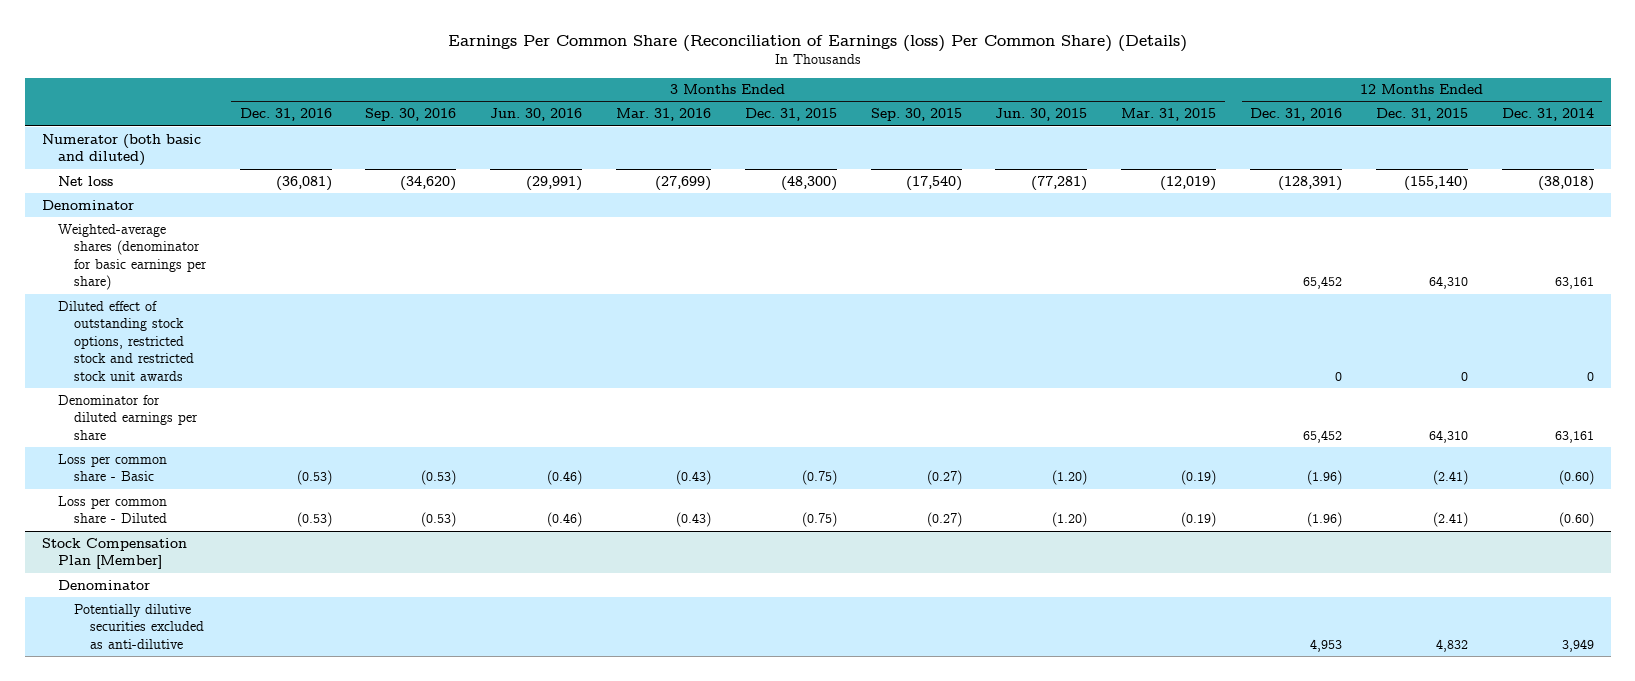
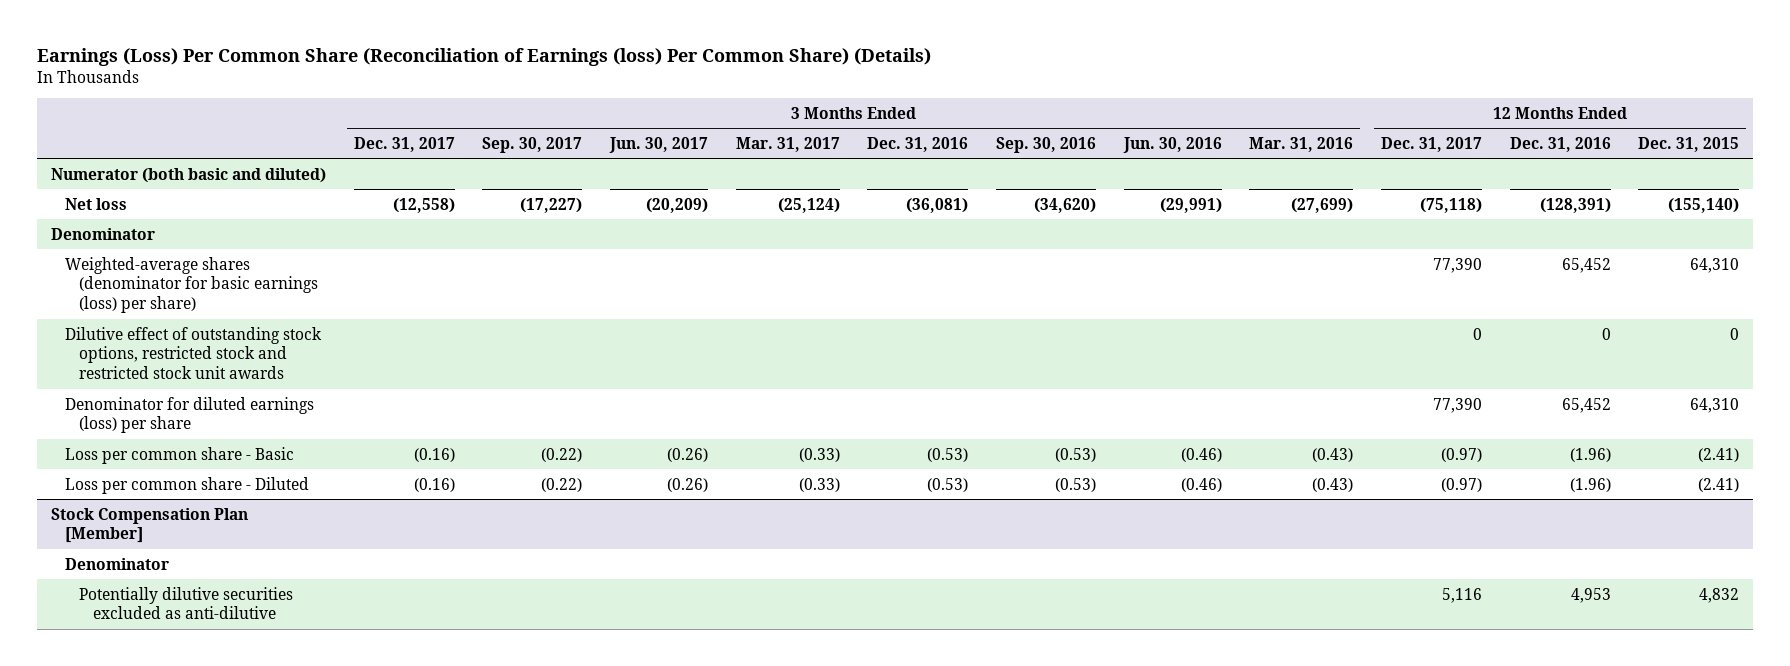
- Earnings Per Common Share (Reconciliation of Earnings (loss) Per Common Share) (Details)
+ Earnings (Loss) Per Common Share (Reconciliation of Earnings (loss) Per Common Share) (Details)
- | 3 Months Ended Dec. 31, 2016 | 3 Months Ended Sep. 30, 2016 | 3 Months Ended Jun. 30, 2016 | 3 Months Ended Mar. 31, 2016 | 3 Months Ended Dec. 31, 2015 | 3 Months Ended Sep. 30, 2015 | 3 Months Ended Jun. 30, 2015 | 3 Months Ended Mar. 31, 2015 | 12 Months Ended Dec. 31, 2016 | 12 Months Ended Dec. 31, 2015 | 12 Months Ended Dec. 31, 2014
+ | 3 Months Ended Dec. 31, 2017 | 3 Months Ended Sep. 30, 2017 | 3 Months Ended Jun. 30, 2017 | 3 Months Ended Mar. 31, 2017 | 3 Months Ended Dec. 31, 2016 | 3 Months Ended Sep. 30, 2016 | 3 Months Ended Jun. 30, 2016 | 3 Months Ended Mar. 31, 2016 | 12 Months Ended Dec. 31, 2017 | 12 Months Ended Dec. 31, 2016 | 12 Months Ended Dec. 31, 2015
- Weighted-average shares (denominator for basic earnings per share) | | | | | | | | | 65,452 | 64,310 | 63,161
- Diluted effect of outstanding stock options, restricted stock and restricted stock unit awards | | | | | | | | | 0 | 0 | 0
- Denominator for diluted earnings per share | | | | | | | | | 65,452 | 64,310 | 63,161
+ Weighted-average shares (denominator for basic earnings (loss) per share) | | | | | | | | | 77,390 | 65,452 | 64,310
+ Dilutive effect of outstanding stock options, restricted stock and restricted stock unit awards | | | | | | | | | 0 | 0 | 0
+ Denominator for diluted earnings (loss) per share | | | | | | | | | 77,390 | 65,452 | 64,310

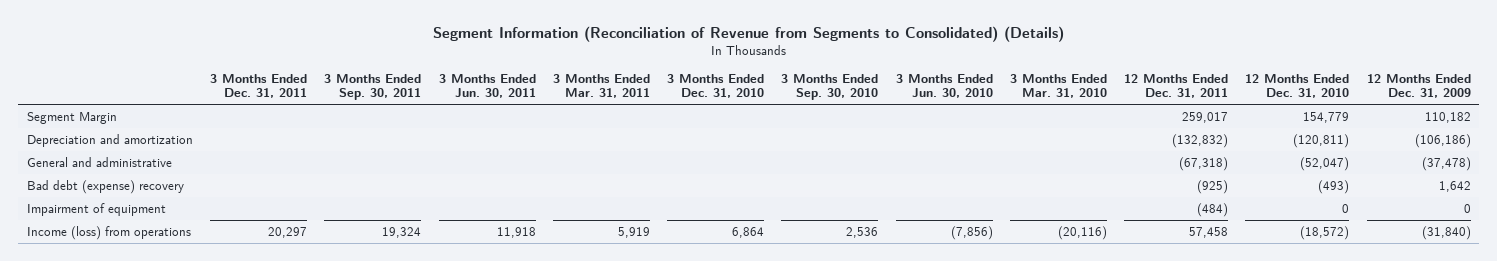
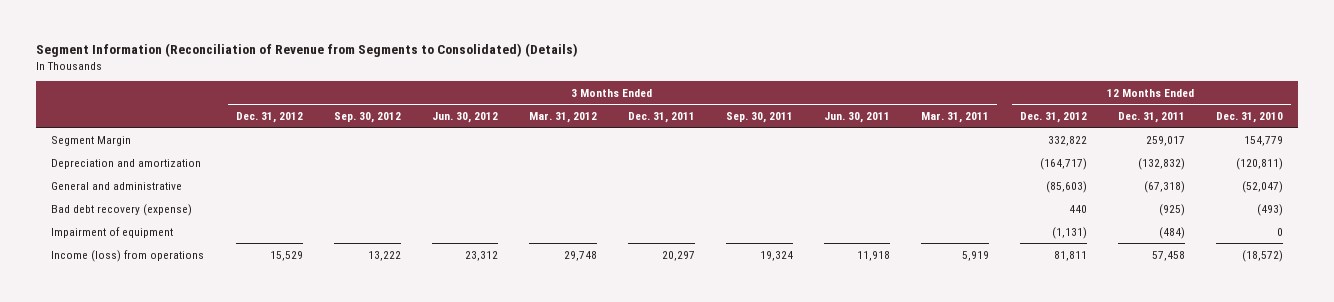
- | 3 Months Ended Dec. 31, 2011 | 3 Months Ended Sep. 30, 2011 | 3 Months Ended Jun. 30, 2011 | 3 Months Ended Mar. 31, 2011 | 3 Months Ended Dec. 31, 2010 | 3 Months Ended Sep. 30, 2010 | 3 Months Ended Jun. 30, 2010 | 3 Months Ended Mar. 31, 2010 | 12 Months Ended Dec. 31, 2011 | 12 Months Ended Dec. 31, 2010 | 12 Months Ended Dec. 31, 2009
+ | 3 Months Ended Dec. 31, 2012 | 3 Months Ended Sep. 30, 2012 | 3 Months Ended Jun. 30, 2012 | 3 Months Ended Mar. 31, 2012 | 3 Months Ended Dec. 31, 2011 | 3 Months Ended Sep. 30, 2011 | 3 Months Ended Jun. 30, 2011 | 3 Months Ended Mar. 31, 2011 | 12 Months Ended Dec. 31, 2012 | 12 Months Ended Dec. 31, 2011 | 12 Months Ended Dec. 31, 2010
- Bad debt (expense) recovery | | | | | | | | | (925) | (493) | 1,642
+ Bad debt recovery (expense) | | | | | | | | | 440 | (925) | (493)

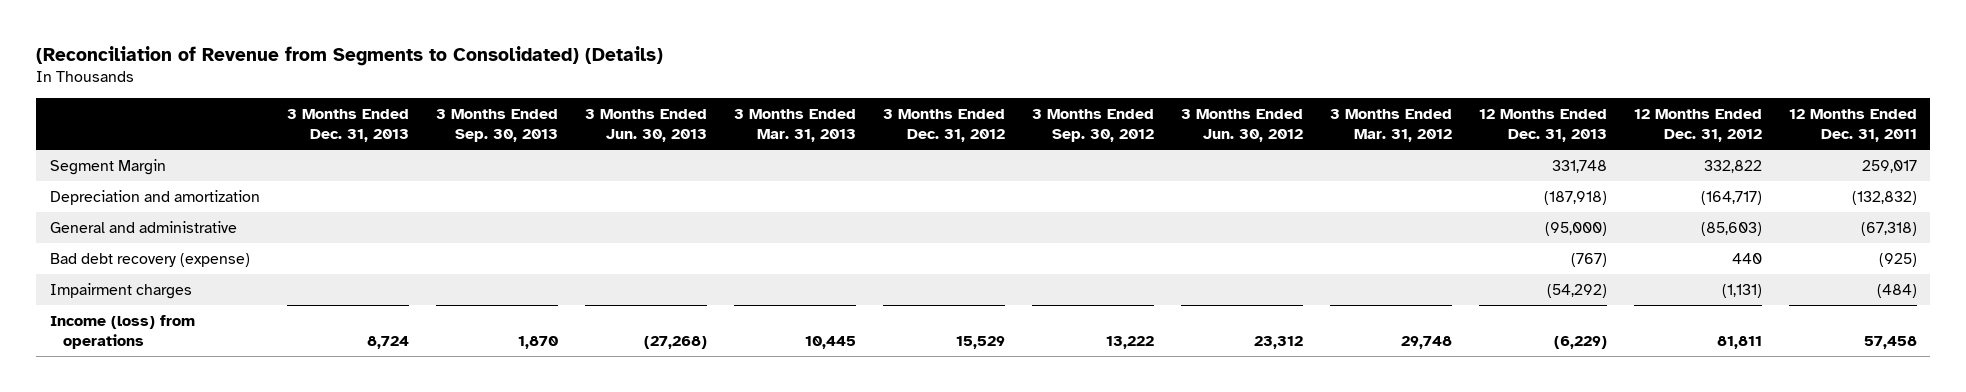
- Segment Information (Reconciliation of Revenue from Segments to Consolidated) (Details)
+ (Reconciliation of Revenue from Segments to Consolidated) (Details)
- | 3 Months Ended Dec. 31, 2012 | 3 Months Ended Sep. 30, 2012 | 3 Months Ended Jun. 30, 2012 | 3 Months Ended Mar. 31, 2012 | 3 Months Ended Dec. 31, 2011 | 3 Months Ended Sep. 30, 2011 | 3 Months Ended Jun. 30, 2011 | 3 Months Ended Mar. 31, 2011 | 12 Months Ended Dec. 31, 2012 | 12 Months Ended Dec. 31, 2011 | 12 Months Ended Dec. 31, 2010
+ | 3 Months Ended Dec. 31, 2013 | 3 Months Ended Sep. 30, 2013 | 3 Months Ended Jun. 30, 2013 | 3 Months Ended Mar. 31, 2013 | 3 Months Ended Dec. 31, 2012 | 3 Months Ended Sep. 30, 2012 | 3 Months Ended Jun. 30, 2012 | 3 Months Ended Mar. 31, 2012 | 12 Months Ended Dec. 31, 2013 | 12 Months Ended Dec. 31, 2012 | 12 Months Ended Dec. 31, 2011
- Impairment of equipment | | | | | | | | | (1,131) | (484) | 0
+ Impairment charges | | | | | | | | | (54,292) | (1,131) | (484)

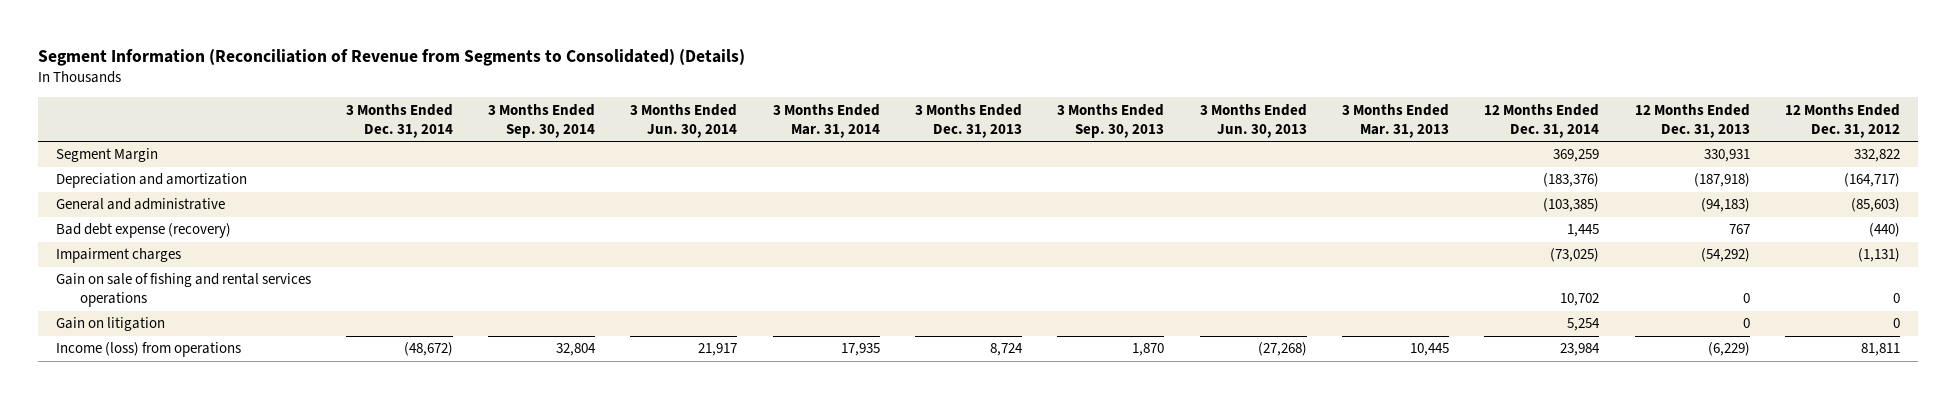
- (Reconciliation of Revenue from Segments to Consolidated) (Details)
+ Segment Information (Reconciliation of Revenue from Segments to Consolidated) (Details)
- | 3 Months Ended Dec. 31, 2013 | 3 Months Ended Sep. 30, 2013 | 3 Months Ended Jun. 30, 2013 | 3 Months Ended Mar. 31, 2013 | 3 Months Ended Dec. 31, 2012 | 3 Months Ended Sep. 30, 2012 | 3 Months Ended Jun. 30, 2012 | 3 Months Ended Mar. 31, 2012 | 12 Months Ended Dec. 31, 2013 | 12 Months Ended Dec. 31, 2012 | 12 Months Ended Dec. 31, 2011
+ | 3 Months Ended Dec. 31, 2014 | 3 Months Ended Sep. 30, 2014 | 3 Months Ended Jun. 30, 2014 | 3 Months Ended Mar. 31, 2014 | 3 Months Ended Dec. 31, 2013 | 3 Months Ended Sep. 30, 2013 | 3 Months Ended Jun. 30, 2013 | 3 Months Ended Mar. 31, 2013 | 12 Months Ended Dec. 31, 2014 | 12 Months Ended Dec. 31, 2013 | 12 Months Ended Dec. 31, 2012
- Segment Margin | | | | | | | | | 331,748 | 332,822 | 259,017
+ Segment Margin | | | | | | | | | 369,259 | 330,931 | 332,822
- General and administrative | | | | | | | | | (95,000) | (85,603) | (67,318)
- Bad debt recovery (expense) | | | | | | | | | (767) | 440 | (925)
+ General and administrative | | | | | | | | | (103,385) | (94,183) | (85,603)
+ Bad debt expense (recovery) | | | | | | | | | 1,445 | 767 | (440)
+ Gain on sale of fishing and rental services operations | | | | | | | | | 10,702 | 0 | 0
+ Gain on litigation | | | | | | | | | 5,254 | 0 | 0

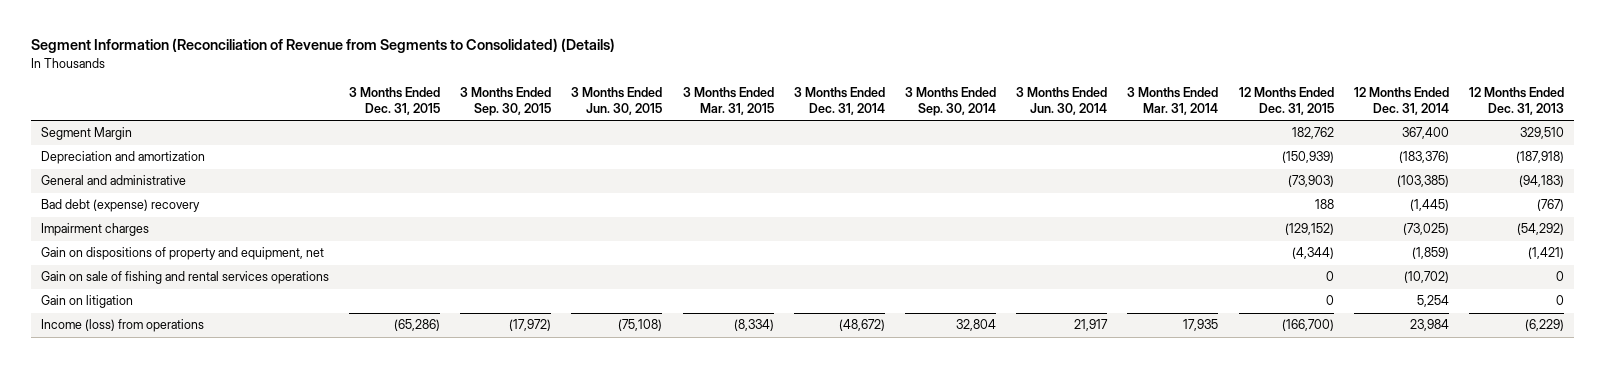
- | 3 Months Ended Dec. 31, 2014 | 3 Months Ended Sep. 30, 2014 | 3 Months Ended Jun. 30, 2014 | 3 Months Ended Mar. 31, 2014 | 3 Months Ended Dec. 31, 2013 | 3 Months Ended Sep. 30, 2013 | 3 Months Ended Jun. 30, 2013 | 3 Months Ended Mar. 31, 2013 | 12 Months Ended Dec. 31, 2014 | 12 Months Ended Dec. 31, 2013 | 12 Months Ended Dec. 31, 2012
+ | 3 Months Ended Dec. 31, 2015 | 3 Months Ended Sep. 30, 2015 | 3 Months Ended Jun. 30, 2015 | 3 Months Ended Mar. 31, 2015 | 3 Months Ended Dec. 31, 2014 | 3 Months Ended Sep. 30, 2014 | 3 Months Ended Jun. 30, 2014 | 3 Months Ended Mar. 31, 2014 | 12 Months Ended Dec. 31, 2015 | 12 Months Ended Dec. 31, 2014 | 12 Months Ended Dec. 31, 2013
- Segment Margin | | | | | | | | | 369,259 | 330,931 | 332,822
+ Segment Margin | | | | | | | | | 182,762 | 367,400 | 329,510
- Bad debt expense (recovery) | | | | | | | | | 1,445 | 767 | (440)
+ Bad debt (expense) recovery | | | | | | | | | 188 | (1,445) | (767)
- Gain on sale of fishing and rental services operations | | | | | | | | | 10,702 | 0 | 0
+ Gain on dispositions of property and equipment, net | | | | | | | | | (4,344) | (1,859) | (1,421)
+ Gain on sale of fishing and rental services operations | | | | | | | | | 0 | (10,702) | 0

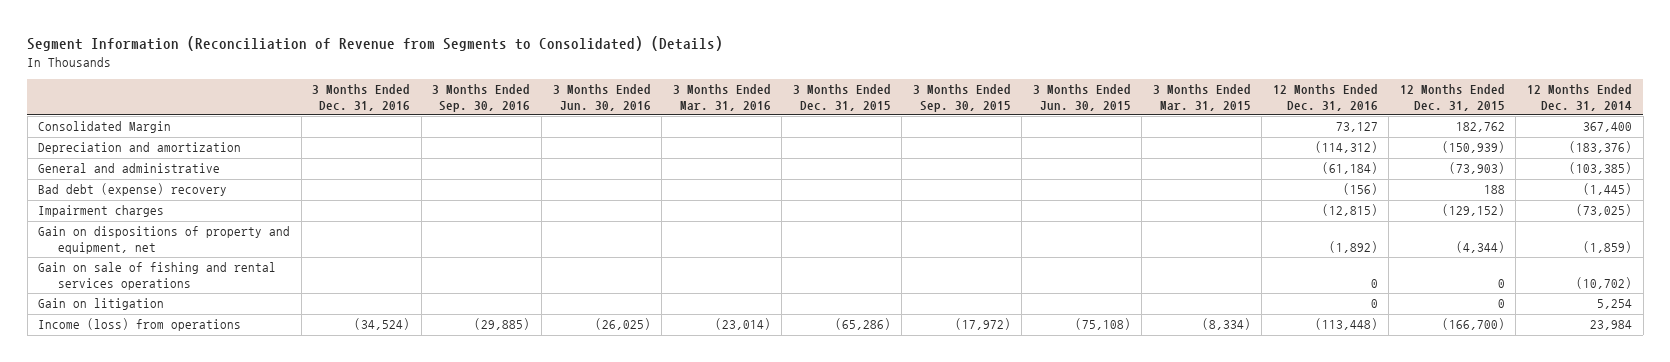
- | 3 Months Ended Dec. 31, 2015 | 3 Months Ended Sep. 30, 2015 | 3 Months Ended Jun. 30, 2015 | 3 Months Ended Mar. 31, 2015 | 3 Months Ended Dec. 31, 2014 | 3 Months Ended Sep. 30, 2014 | 3 Months Ended Jun. 30, 2014 | 3 Months Ended Mar. 31, 2014 | 12 Months Ended Dec. 31, 2015 | 12 Months Ended Dec. 31, 2014 | 12 Months Ended Dec. 31, 2013
+ | 3 Months Ended Dec. 31, 2016 | 3 Months Ended Sep. 30, 2016 | 3 Months Ended Jun. 30, 2016 | 3 Months Ended Mar. 31, 2016 | 3 Months Ended Dec. 31, 2015 | 3 Months Ended Sep. 30, 2015 | 3 Months Ended Jun. 30, 2015 | 3 Months Ended Mar. 31, 2015 | 12 Months Ended Dec. 31, 2016 | 12 Months Ended Dec. 31, 2015 | 12 Months Ended Dec. 31, 2014
- Segment Margin | | | | | | | | | 182,762 | 367,400 | 329,510
+ Consolidated Margin | | | | | | | | | 73,127 | 182,762 | 367,400

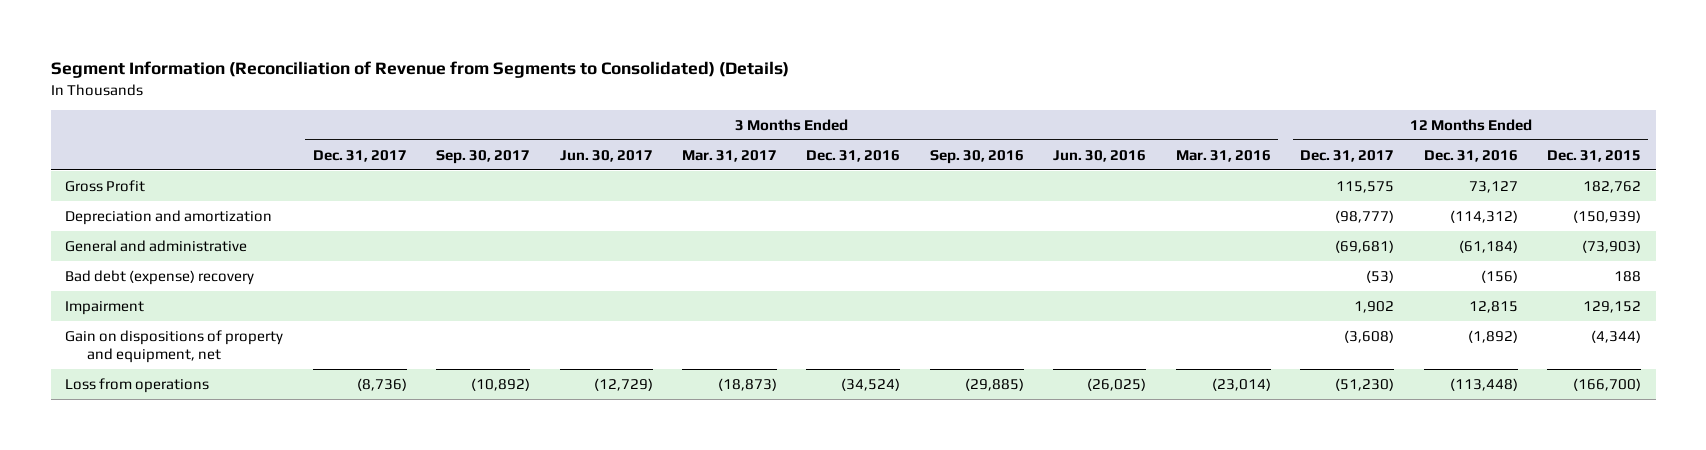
- | 3 Months Ended Dec. 31, 2016 | 3 Months Ended Sep. 30, 2016 | 3 Months Ended Jun. 30, 2016 | 3 Months Ended Mar. 31, 2016 | 3 Months Ended Dec. 31, 2015 | 3 Months Ended Sep. 30, 2015 | 3 Months Ended Jun. 30, 2015 | 3 Months Ended Mar. 31, 2015 | 12 Months Ended Dec. 31, 2016 | 12 Months Ended Dec. 31, 2015 | 12 Months Ended Dec. 31, 2014
+ | 3 Months Ended Dec. 31, 2017 | 3 Months Ended Sep. 30, 2017 | 3 Months Ended Jun. 30, 2017 | 3 Months Ended Mar. 31, 2017 | 3 Months Ended Dec. 31, 2016 | 3 Months Ended Sep. 30, 2016 | 3 Months Ended Jun. 30, 2016 | 3 Months Ended Mar. 31, 2016 | 12 Months Ended Dec. 31, 2017 | 12 Months Ended Dec. 31, 2016 | 12 Months Ended Dec. 31, 2015
- Consolidated Margin | | | | | | | | | 73,127 | 182,762 | 367,400
+ Gross Profit | | | | | | | | | 115,575 | 73,127 | 182,762
- Impairment charges | | | | | | | | | (12,815) | (129,152) | (73,025)
+ Impairment | | | | | | | | | 1,902 | 12,815 | 129,152
- Gain on sale of fishing and rental services operations | | | | | | | | | 0 | 0 | (10,702)
- Gain on litigation | | | | | | | | | 0 | 0 | 5,254
- Income (loss) from operations | (34,524) | (29,885) | (26,025) | (23,014) | (65,286) | (17,972) | (75,108) | (8,334) | (113,448) | (166,700) | 23,984
+ Loss from operations | (8,736) | (10,892) | (12,729) | (18,873) | (34,524) | (29,885) | (26,025) | (23,014) | (51,230) | (113,448) | (166,700)

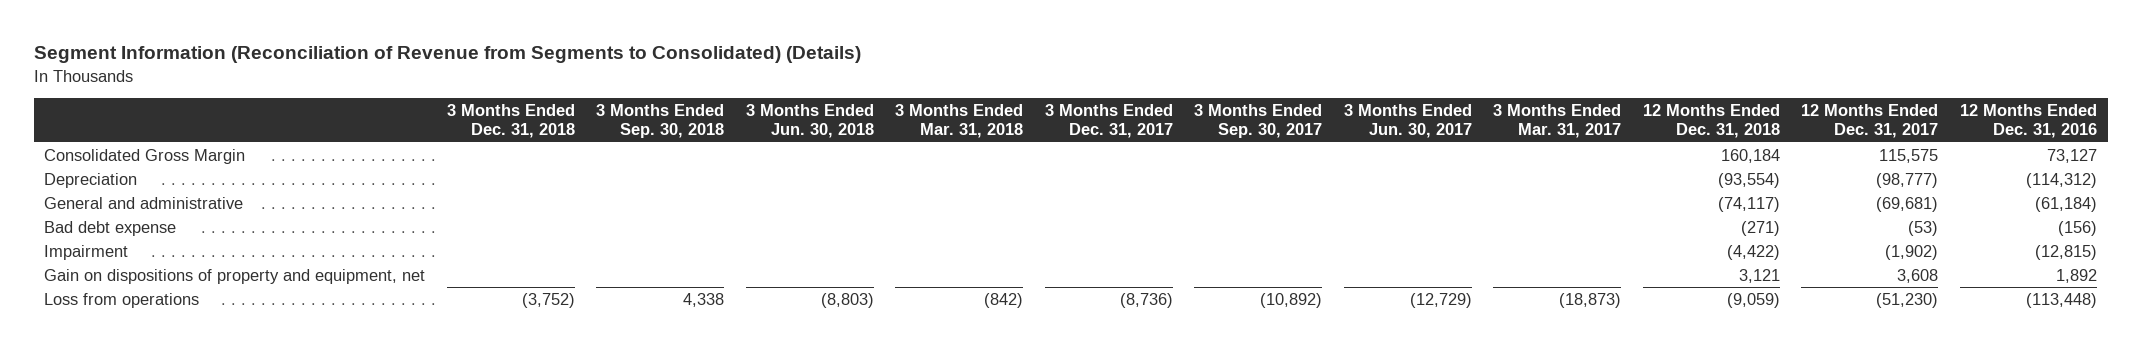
- | 3 Months Ended Dec. 31, 2017 | 3 Months Ended Sep. 30, 2017 | 3 Months Ended Jun. 30, 2017 | 3 Months Ended Mar. 31, 2017 | 3 Months Ended Dec. 31, 2016 | 3 Months Ended Sep. 30, 2016 | 3 Months Ended Jun. 30, 2016 | 3 Months Ended Mar. 31, 2016 | 12 Months Ended Dec. 31, 2017 | 12 Months Ended Dec. 31, 2016 | 12 Months Ended Dec. 31, 2015
+ | 3 Months Ended Dec. 31, 2018 | 3 Months Ended Sep. 30, 2018 | 3 Months Ended Jun. 30, 2018 | 3 Months Ended Mar. 31, 2018 | 3 Months Ended Dec. 31, 2017 | 3 Months Ended Sep. 30, 2017 | 3 Months Ended Jun. 30, 2017 | 3 Months Ended Mar. 31, 2017 | 12 Months Ended Dec. 31, 2018 | 12 Months Ended Dec. 31, 2017 | 12 Months Ended Dec. 31, 2016
- Gross Profit | | | | | | | | | 115,575 | 73,127 | 182,762
- Depreciation and amortization | | | | | | | | | (98,777) | (114,312) | (150,939)
+ Consolidated Gross Margin | | | | | | | | | 160,184 | 115,575 | 73,127
+ Depreciation | | | | | | | | | (93,554) | (98,777) | (114,312)
- Bad debt (expense) recovery | | | | | | | | | (53) | (156) | 188
- Impairment | | | | | | | | | 1,902 | 12,815 | 129,152
- Gain on dispositions of property and equipment, net | | | | | | | | | (3,608) | (1,892) | (4,344)
+ Bad debt expense | | | | | | | | | (271) | (53) | (156)
+ Impairment | | | | | | | | | (4,422) | (1,902) | (12,815)
+ Gain on dispositions of property and equipment, net | | | | | | | | | 3,121 | 3,608 | 1,892

